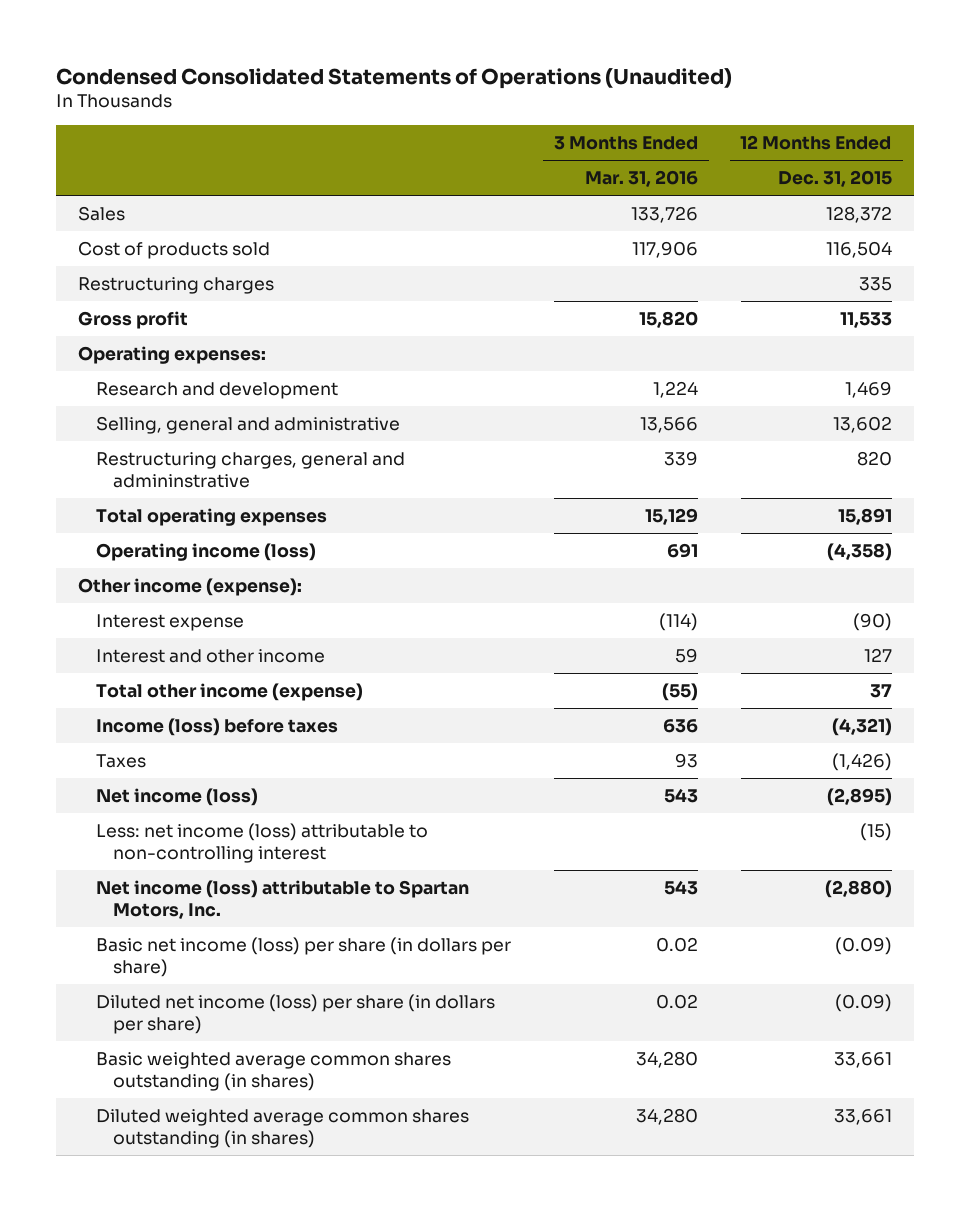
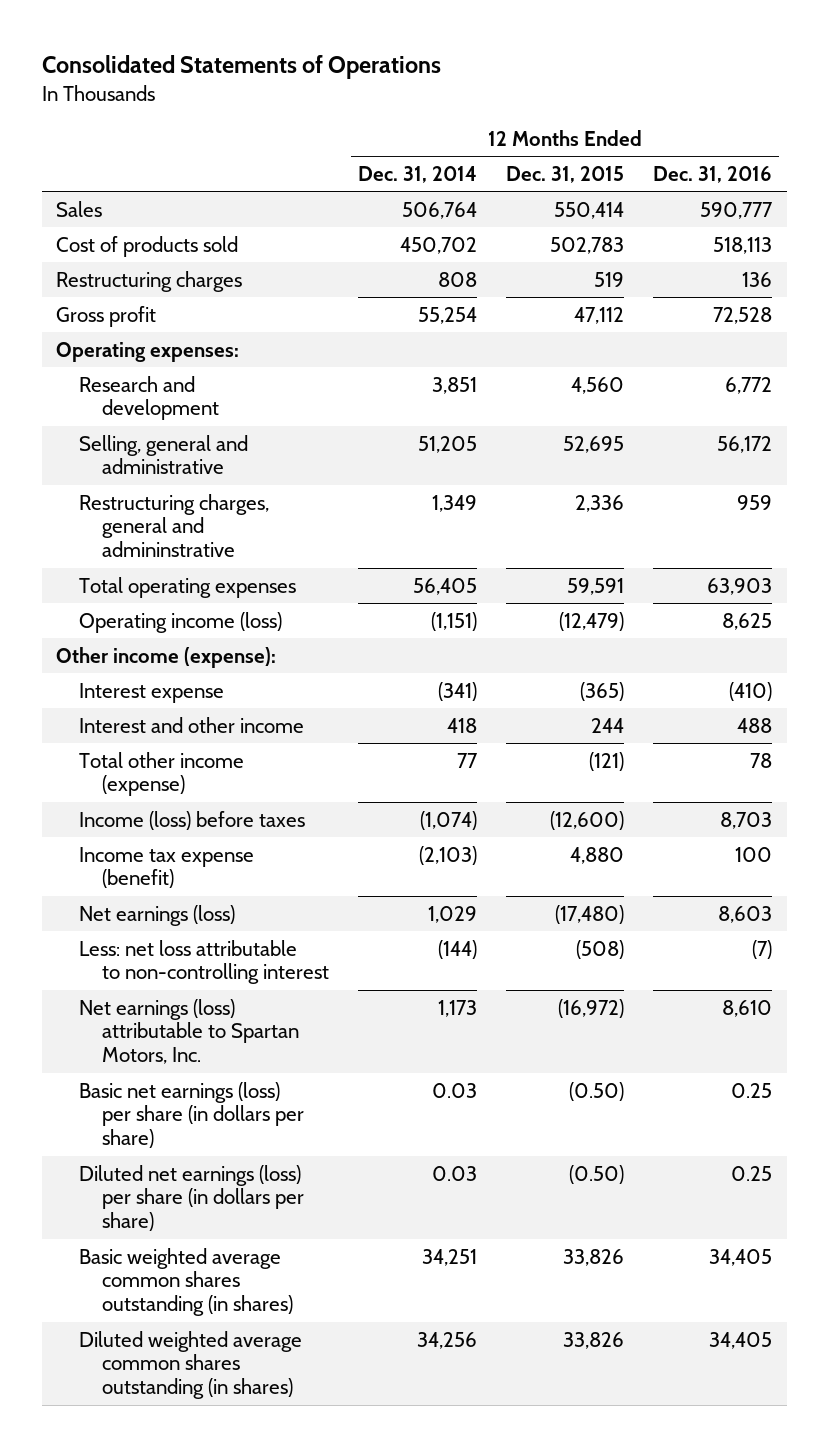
- Condensed Consolidated Statements of Operations (Unaudited)
+ Consolidated Statements of Operations
- | 3 Months Ended Mar. 31, 2016 | 12 Months Ended Dec. 31, 2015
+ | 12 Months Ended Dec. 31, 2014 | 12 Months Ended Dec. 31, 2015 | 12 Months Ended Dec. 31, 2016
- Sales | 133,726 | 128,372
- Cost of products sold | 117,906 | 116,504
- Restructuring charges | | 335
- Gross profit | 15,820 | 11,533
+ Sales | 506,764 | 550,414 | 590,777
+ Cost of products sold | 450,702 | 502,783 | 518,113
+ Restructuring charges | 808 | 519 | 136
+ Gross profit | 55,254 | 47,112 | 72,528
- Research and development | 1,224 | 1,469
- Selling, general and administrative | 13,566 | 13,602
- Restructuring charges, general and admininstrative | 339 | 820
- Total operating expenses | 15,129 | 15,891
- Operating income (loss) | 691 | (4,358)
+ Research and development | 3,851 | 4,560 | 6,772
+ Selling, general and administrative | 51,205 | 52,695 | 56,172
+ Restructuring charges, general and admininstrative | 1,349 | 2,336 | 959
+ Total operating expenses | 56,405 | 59,591 | 63,903
+ Operating income (loss) | (1,151) | (12,479) | 8,625
- Interest expense | (114) | (90)
- Interest and other income | 59 | 127
- Total other income (expense) | (55) | 37
- Income (loss) before taxes | 636 | (4,321)
- Taxes | 93 | (1,426)
- Net income (loss) | 543 | (2,895)
- Less: net income (loss) attributable to non-controlling interest | | (15)
- Net income (loss) attributable to Spartan Motors, Inc. | 543 | (2,880)
- Basic net income (loss) per share (in dollars per share) | 0.02 | (0.09)
- Diluted net income (loss) per share (in dollars per share) | 0.02 | (0.09)
- Basic weighted average common shares outstanding (in shares) | 34,280 | 33,661
- Diluted weighted average common shares outstanding (in shares) | 34,280 | 33,661
+ Interest expense | (341) | (365) | (410)
+ Interest and other income | 418 | 244 | 488
+ Total other income (expense) | 77 | (121) | 78
+ Income (loss) before taxes | (1,074) | (12,600) | 8,703
+ Income tax expense (benefit) | (2,103) | 4,880 | 100
+ Net earnings (loss) | 1,029 | (17,480) | 8,603
+ Less: net loss attributable to non-controlling interest | (144) | (508) | (7)
+ Net earnings (loss) attributable to Spartan Motors, Inc. | 1,173 | (16,972) | 8,610
+ Basic net earnings (loss) per share (in dollars per share) | 0.03 | (0.50) | 0.25
+ Diluted net earnings (loss) per share (in dollars per share) | 0.03 | (0.50) | 0.25
+ Basic weighted average common shares outstanding (in shares) | 34,251 | 33,826 | 34,405
+ Diluted weighted average common shares outstanding (in shares) | 34,256 | 33,826 | 34,405

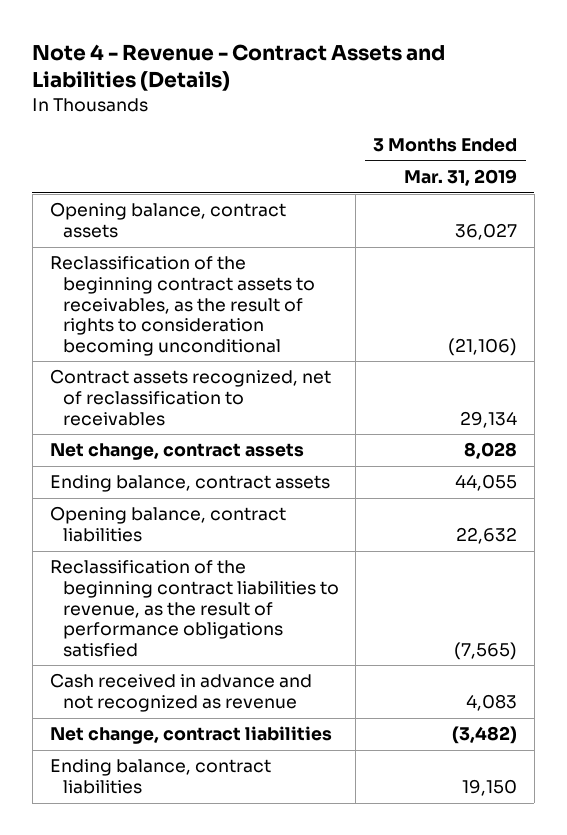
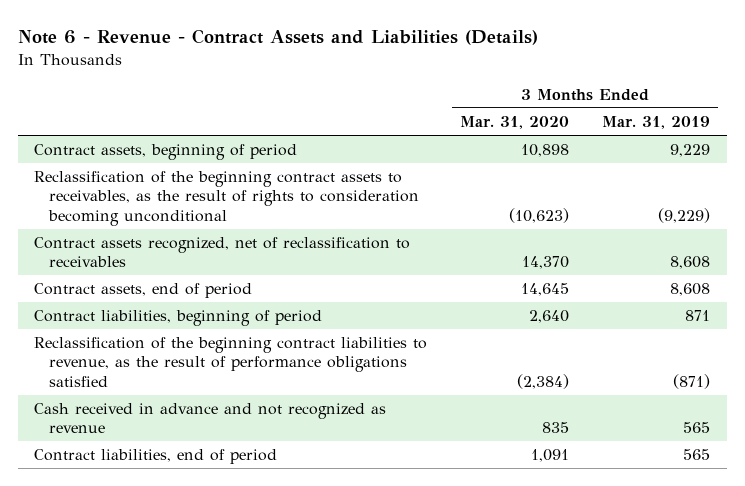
- Note 4 - Revenue - Contract Assets and Liabilities (Details)
+ Note 6 - Revenue - Contract Assets and Liabilities (Details)
- | 3 Months Ended Mar. 31, 2019
+ | 3 Months Ended Mar. 31, 2020 | 3 Months Ended Mar. 31, 2019
- Opening balance, contract assets | 36,027
- Reclassification of the beginning contract assets to receivables, as the result of rights to consideration becoming unconditional | (21,106)
- Contract assets recognized, net of reclassification to receivables | 29,134
- Net change, contract assets | 8,028
- Ending balance, contract assets | 44,055
- Opening balance, contract liabilities | 22,632
- Reclassification of the beginning contract liabilities to revenue, as the result of performance obligations satisfied | (7,565)
- Cash received in advance and not recognized as revenue | 4,083
- Net change, contract liabilities | (3,482)
- Ending balance, contract liabilities | 19,150
+ Contract assets, beginning of period | 10,898 | 9,229
+ Reclassification of the beginning contract assets to receivables, as the result of rights to consideration becoming unconditional | (10,623) | (9,229)
+ Contract assets recognized, net of reclassification to receivables | 14,370 | 8,608
+ Contract assets, end of period | 14,645 | 8,608
+ Contract liabilities, beginning of period | 2,640 | 871
+ Reclassification of the beginning contract liabilities to revenue, as the result of performance obligations satisfied | (2,384) | (871)
+ Cash received in advance and not recognized as revenue | 835 | 565
+ Contract liabilities, end of period | 1,091 | 565

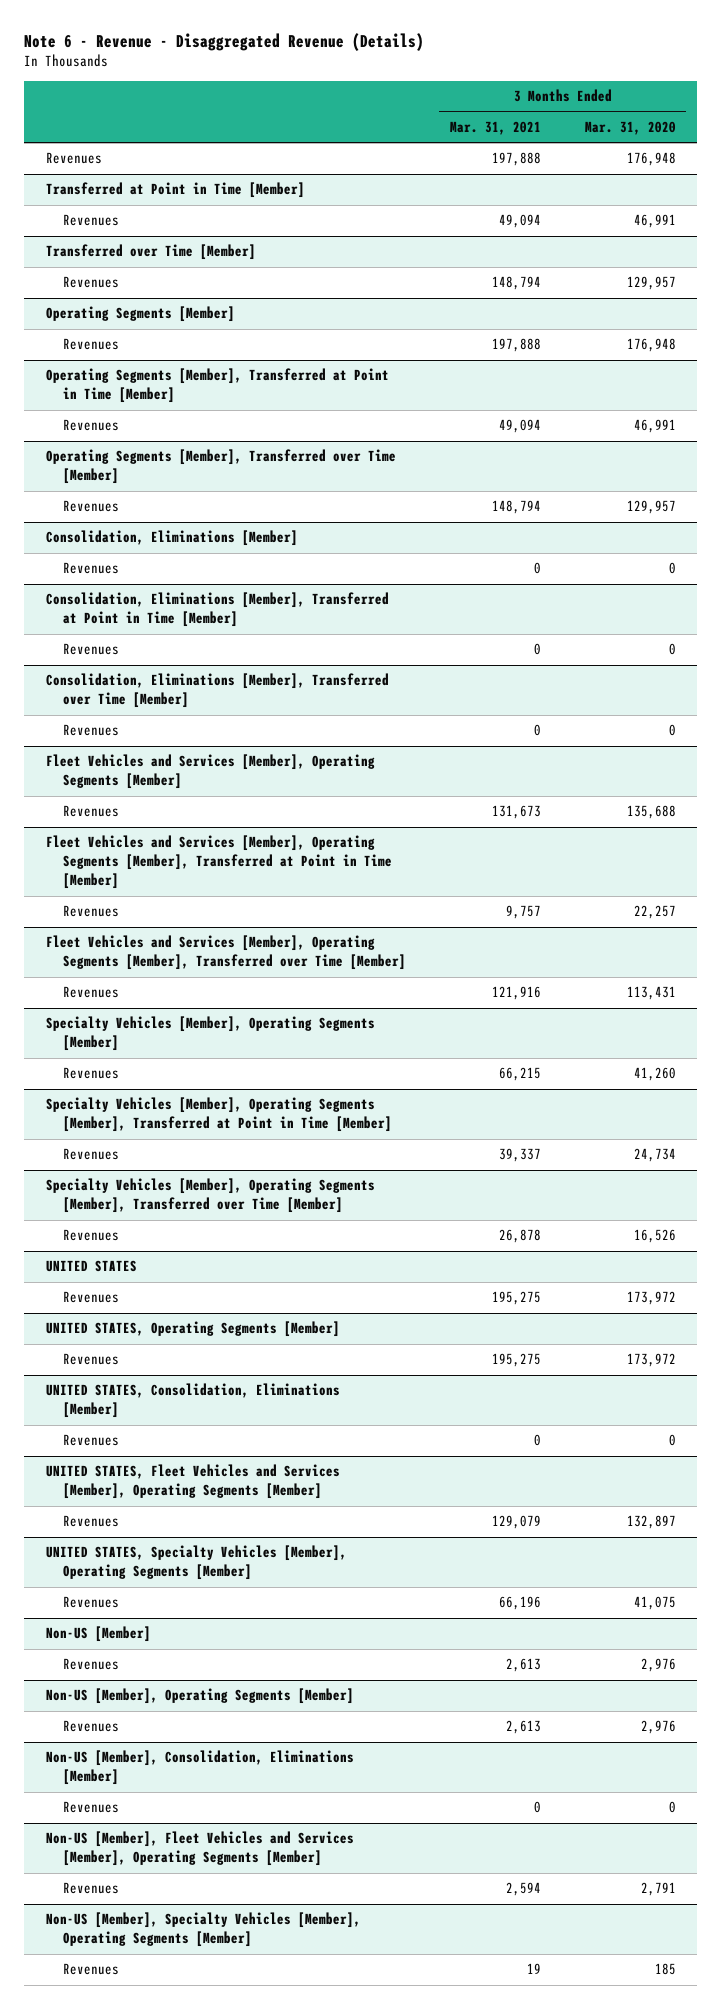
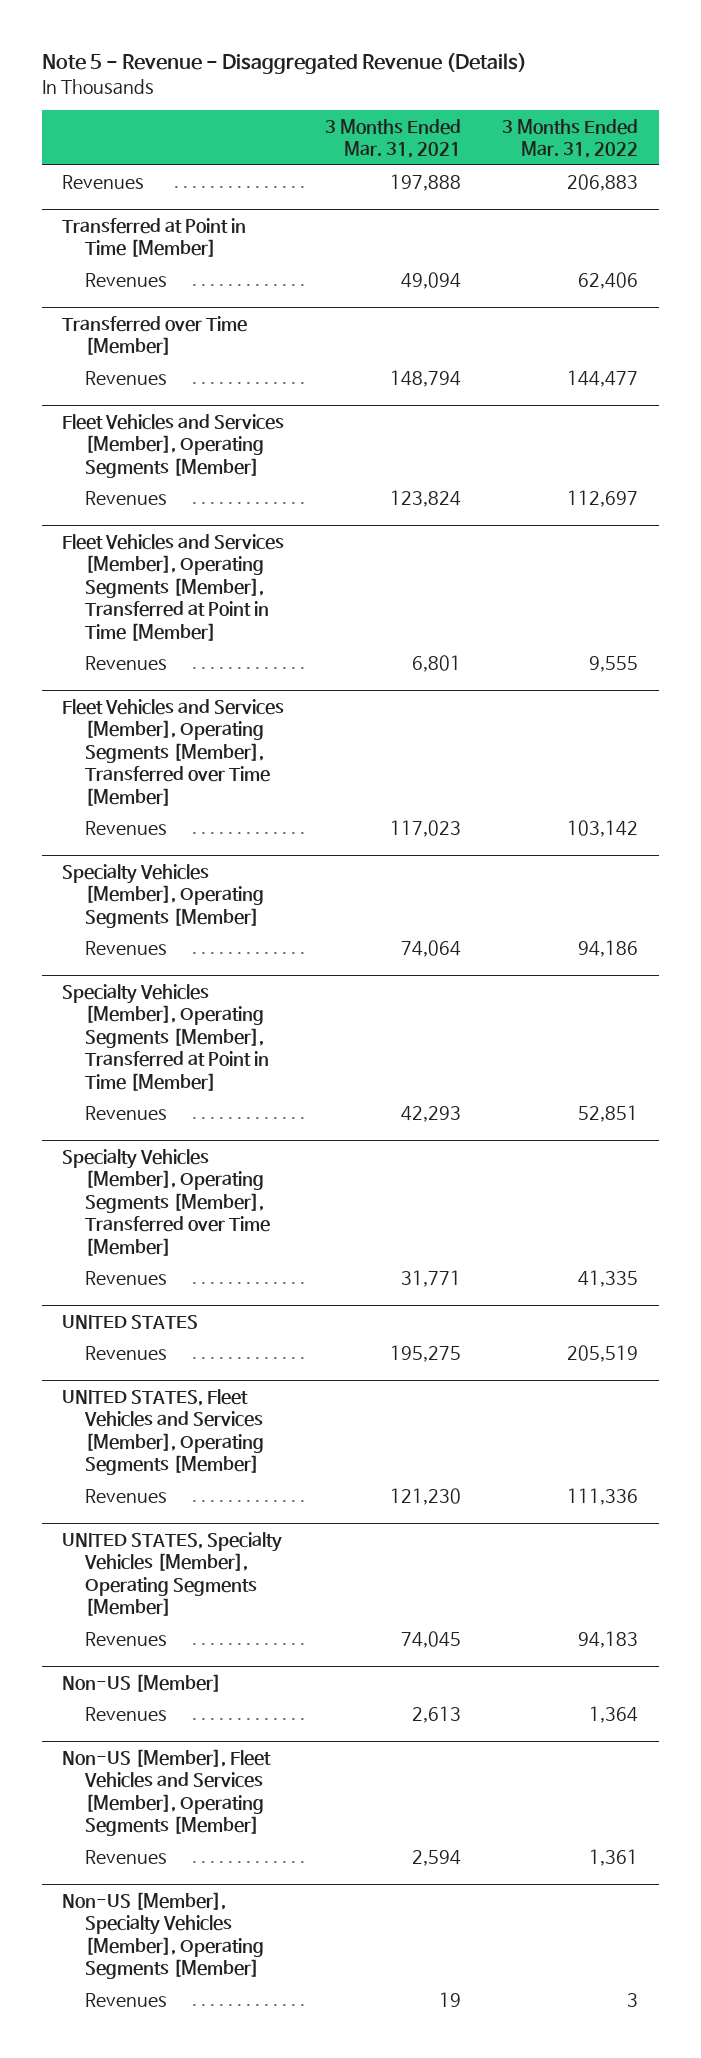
- Note 6 - Revenue - Disaggregated Revenue (Details)
+ Note 5 - Revenue - Disaggregated Revenue (Details)
- | 3 Months Ended Mar. 31, 2021 | 3 Months Ended Mar. 31, 2020
+ | 3 Months Ended Mar. 31, 2021 | 3 Months Ended Mar. 31, 2022
- Operating Segments [Member]
- Revenues | 197,888 | 176,948
- Operating Segments [Member], Transferred at Point in Time [Member]
- Revenues | 49,094 | 46,991
- Operating Segments [Member], Transferred over Time [Member]
- Revenues | 148,794 | 129,957
- Consolidation, Eliminations [Member]
- Revenues | 0 | 0
- Consolidation, Eliminations [Member], Transferred at Point in Time [Member]
- Revenues | 0 | 0
- Consolidation, Eliminations [Member], Transferred over Time [Member]
- Revenues | 0 | 0
@ Fleet Vehicles and Services [Member], Operating Segments [Member]
- Revenues | 131,673 | 135,688
+ Revenues | 123,824 | 112,697
@ Fleet Vehicles and Services [Member], Operating Segments [Member], Transferred at Point in Time [Member]
- Revenues | 9,757 | 22,257
+ Revenues | 6,801 | 9,555
@ Fleet Vehicles and Services [Member], Operating Segments [Member], Transferred over Time [Member]
- Revenues | 121,916 | 113,431
+ Revenues | 117,023 | 103,142
@ Specialty Vehicles [Member], Operating Segments [Member]
- Revenues | 66,215 | 41,260
+ Revenues | 74,064 | 94,186
@ Specialty Vehicles [Member], Operating Segments [Member], Transferred at Point in Time [Member]
- Revenues | 39,337 | 24,734
+ Revenues | 42,293 | 52,851
@ Specialty Vehicles [Member], Operating Segments [Member], Transferred over Time [Member]
- Revenues | 26,878 | 16,526
+ Revenues | 31,771 | 41,335
- UNITED STATES, Operating Segments [Member]
- Revenues | 195,275 | 173,972
- UNITED STATES, Consolidation, Eliminations [Member]
- Revenues | 0 | 0
@ UNITED STATES, Fleet Vehicles and Services [Member], Operating Segments [Member]
- Revenues | 129,079 | 132,897
+ Revenues | 121,230 | 111,336
@ UNITED STATES, Specialty Vehicles [Member], Operating Segments [Member]
- Revenues | 66,196 | 41,075
+ Revenues | 74,045 | 94,183
- Non-US [Member], Operating Segments [Member]
- Revenues | 2,613 | 2,976
- Non-US [Member], Consolidation, Eliminations [Member]
- Revenues | 0 | 0

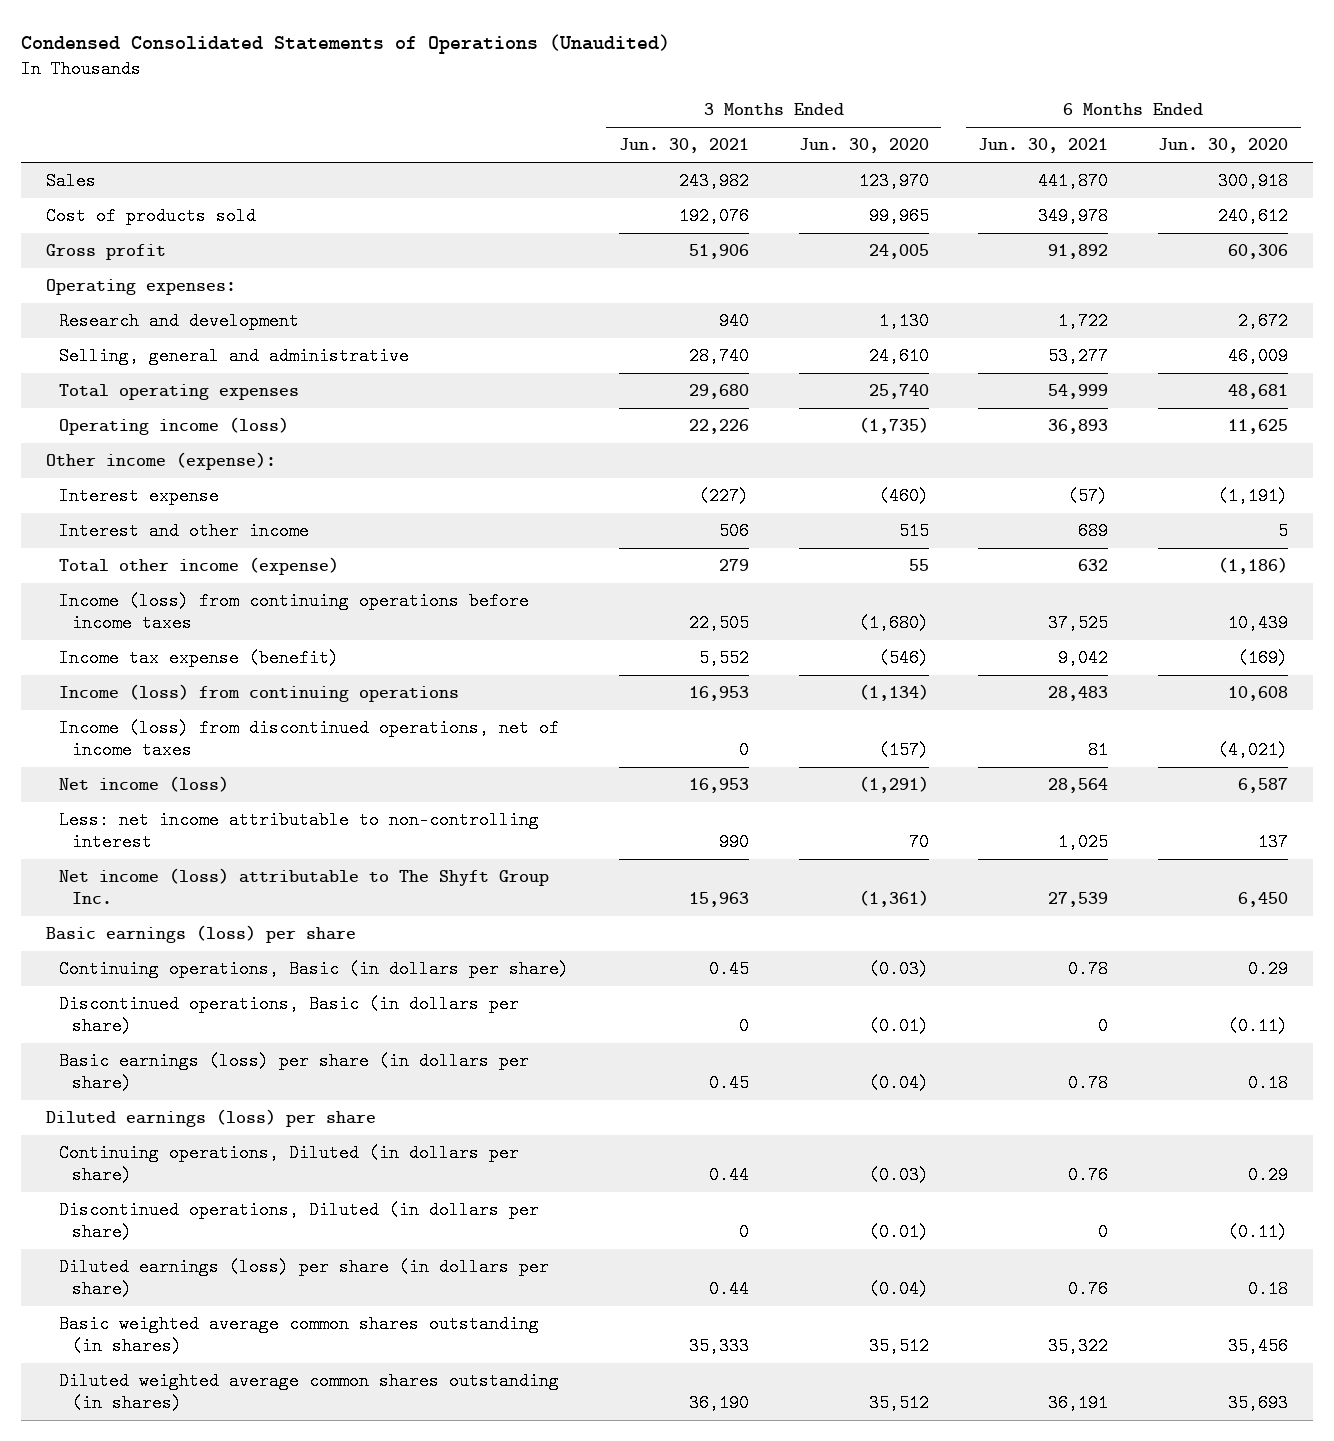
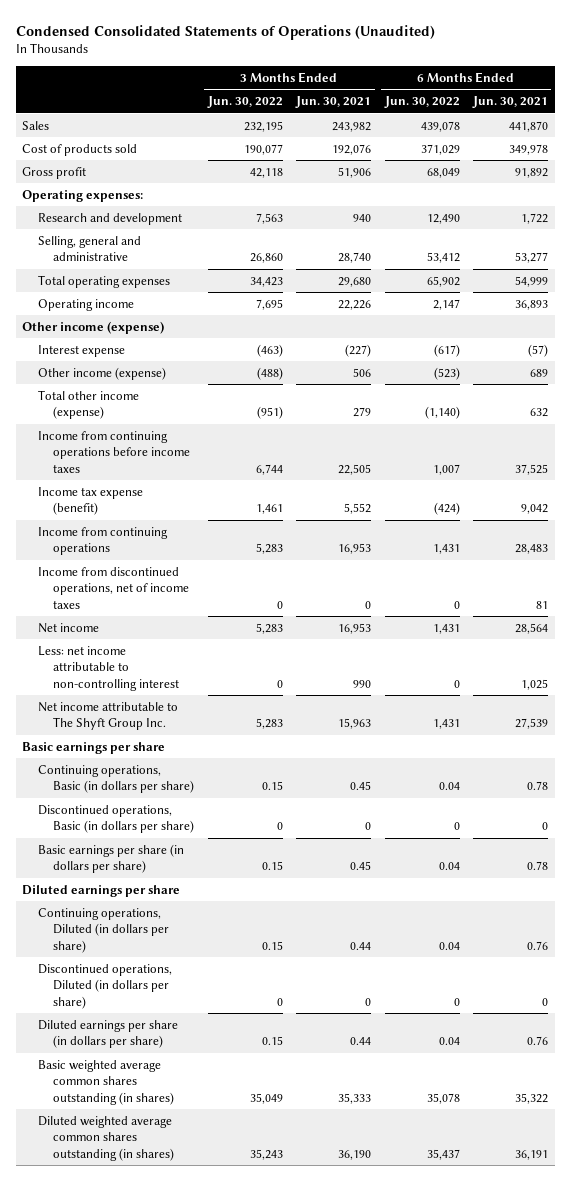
- | 3 Months Ended Jun. 30, 2021 | 3 Months Ended Jun. 30, 2020 | 6 Months Ended Jun. 30, 2021 | 6 Months Ended Jun. 30, 2020
+ | 3 Months Ended Jun. 30, 2022 | 3 Months Ended Jun. 30, 2021 | 6 Months Ended Jun. 30, 2022 | 6 Months Ended Jun. 30, 2021
- Operating income (loss) | 22,226 | (1,735) | 36,893 | 11,625
- Other income (expense):
+ Operating income | 7,695 | 22,226 | 2,147 | 36,893
+ Other income (expense)
- Interest and other income | 506 | 515 | 689 | 5
+ Other income (expense) | (488) | 506 | (523) | 689
- Income (loss) from continuing operations before income taxes | 22,505 | (1,680) | 37,525 | 10,439
+ Income from continuing operations before income taxes | 6,744 | 22,505 | 1,007 | 37,525
- Income (loss) from continuing operations | 16,953 | (1,134) | 28,483 | 10,608
- Income (loss) from discontinued operations, net of income taxes | 0 | (157) | 81 | (4,021)
- Net income (loss) | 16,953 | (1,291) | 28,564 | 6,587
+ Income from continuing operations | 5,283 | 16,953 | 1,431 | 28,483
+ Income from discontinued operations, net of income taxes | 0 | 0 | 0 | 81
+ Net income | 5,283 | 16,953 | 1,431 | 28,564
- Net income (loss) attributable to The Shyft Group Inc. | 15,963 | (1,361) | 27,539 | 6,450
- Basic earnings (loss) per share
+ Net income attributable to The Shyft Group Inc. | 5,283 | 15,963 | 1,431 | 27,539
+ Basic earnings per share
- Basic earnings (loss) per share (in dollars per share) | 0.45 | (0.04) | 0.78 | 0.18
- Diluted earnings (loss) per share
+ Basic earnings per share (in dollars per share) | 0.15 | 0.45 | 0.04 | 0.78
+ Diluted earnings per share
- Diluted earnings (loss) per share (in dollars per share) | 0.44 | (0.04) | 0.76 | 0.18
+ Diluted earnings per share (in dollars per share) | 0.15 | 0.44 | 0.04 | 0.76

